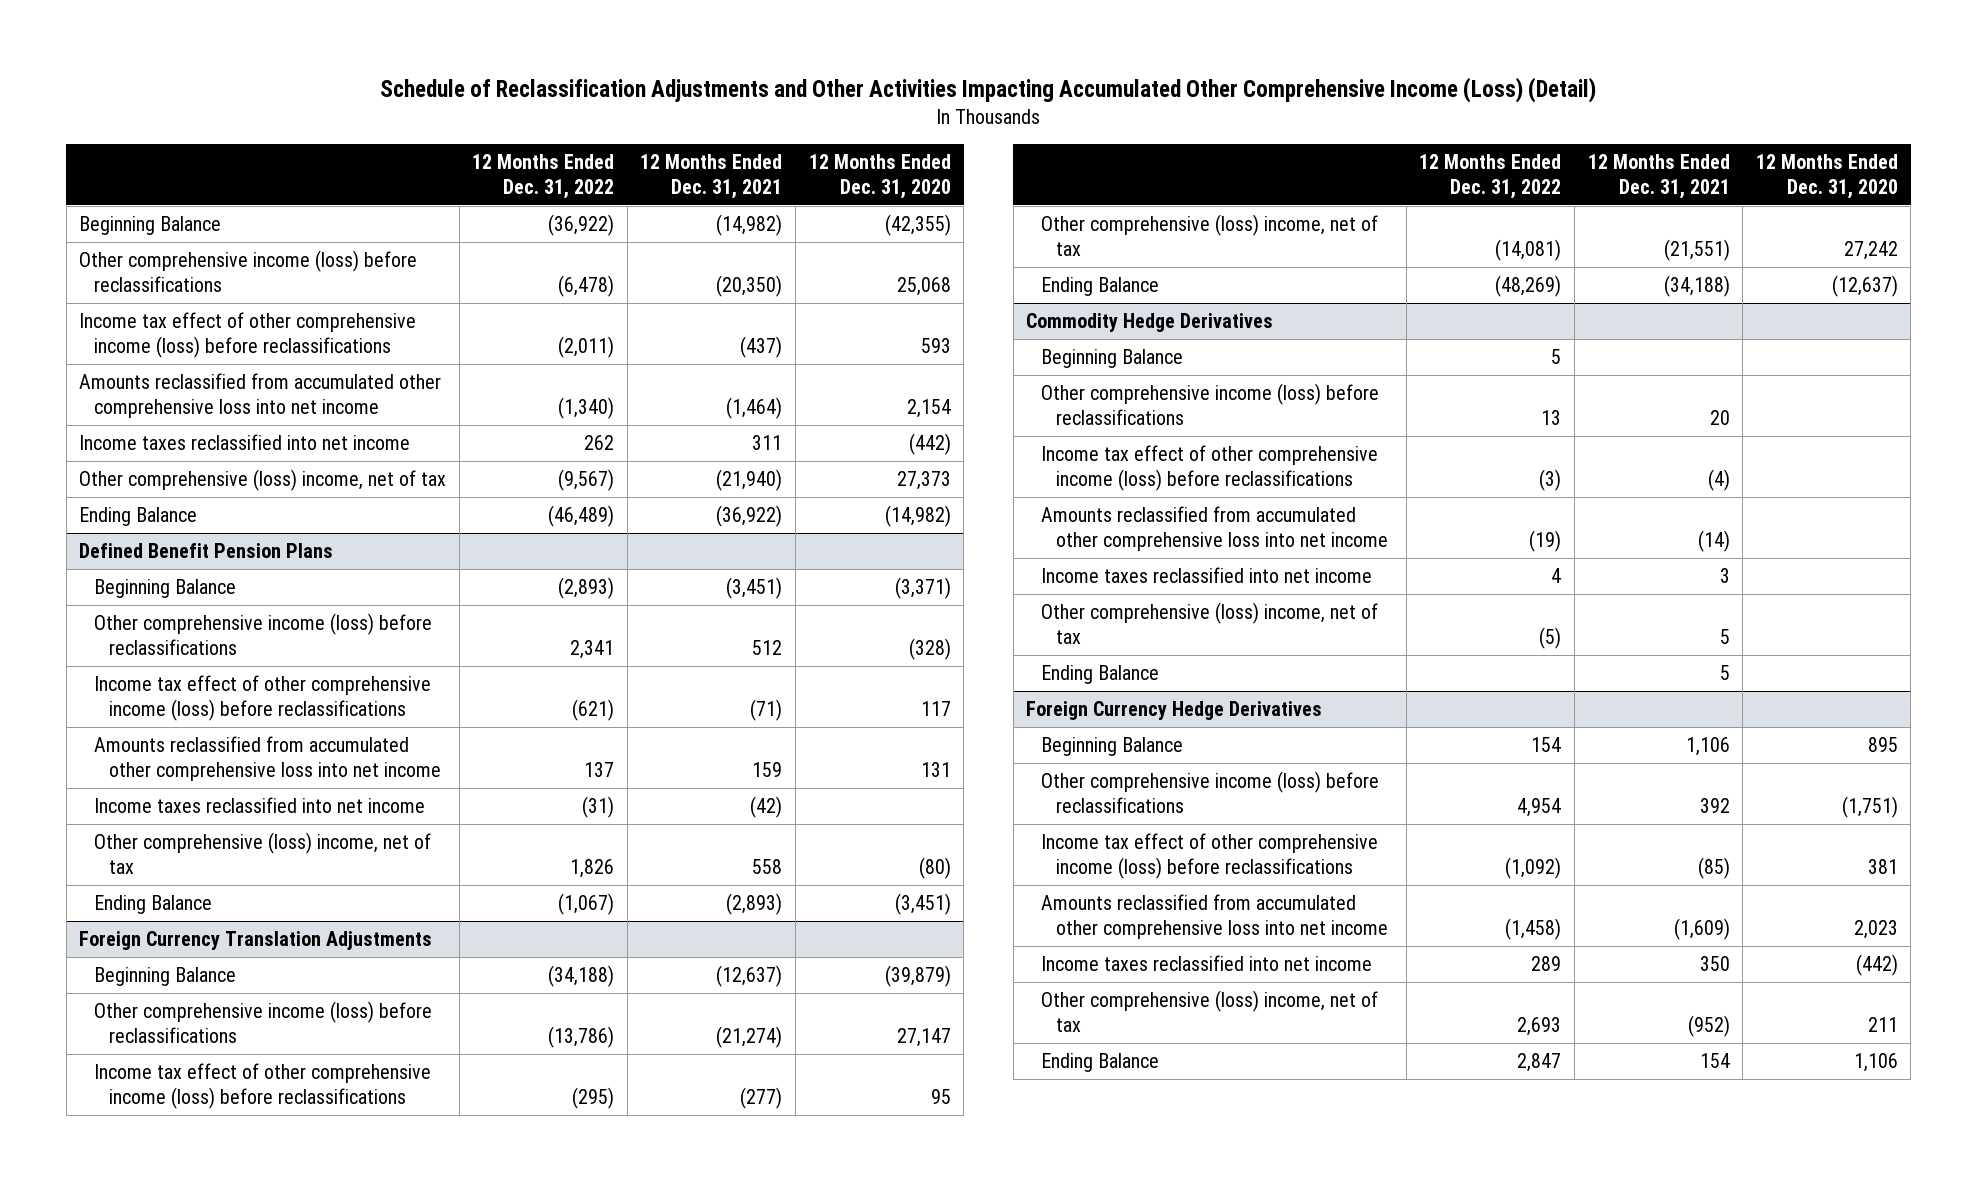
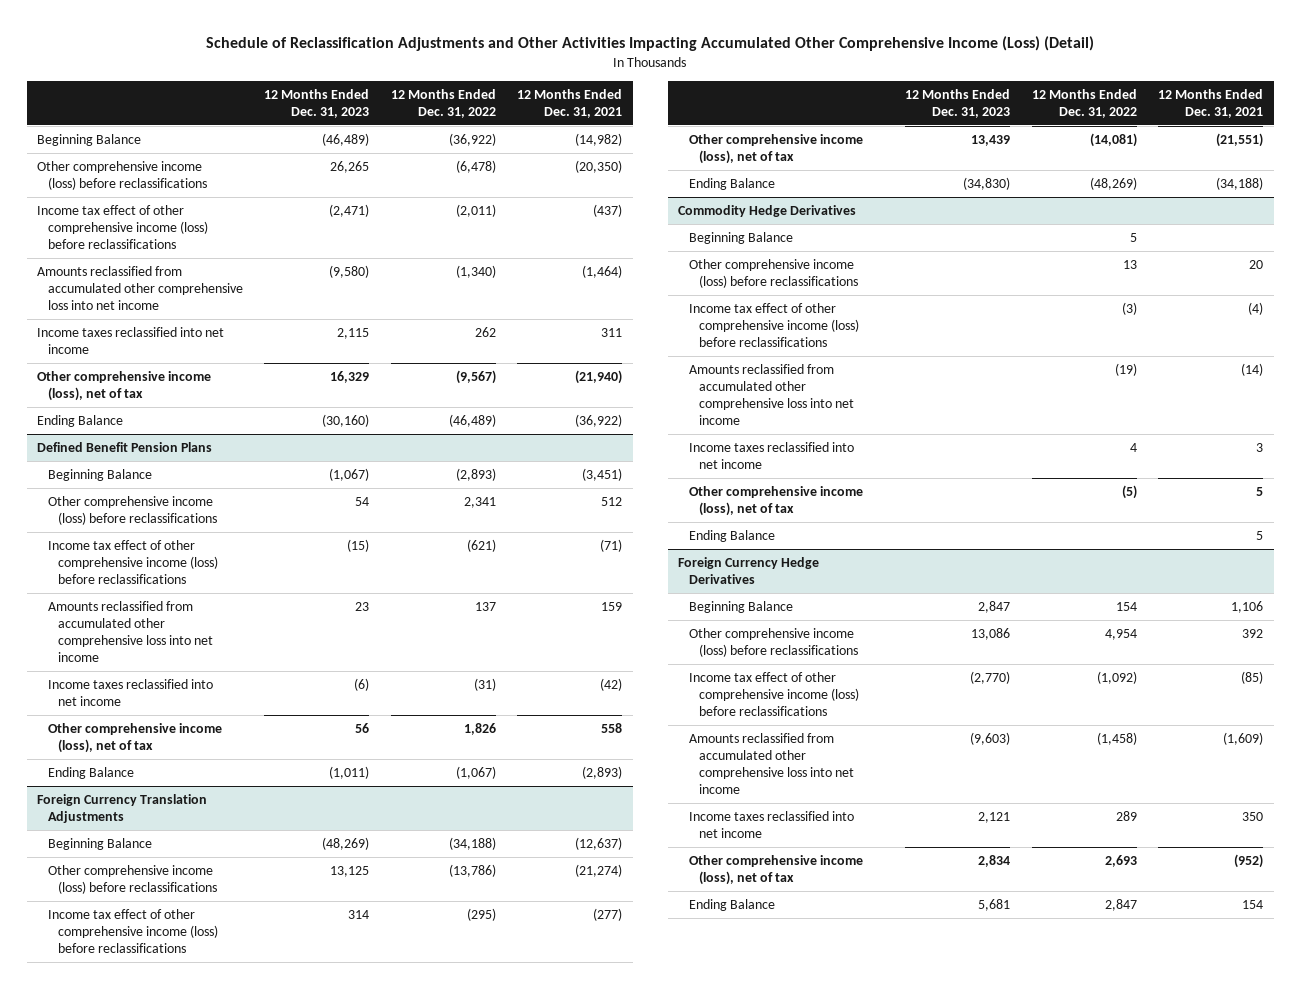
- | 12 Months Ended Dec. 31, 2022 | 12 Months Ended Dec. 31, 2021 | 12 Months Ended Dec. 31, 2020
+ | 12 Months Ended Dec. 31, 2023 | 12 Months Ended Dec. 31, 2022 | 12 Months Ended Dec. 31, 2021
- Other comprehensive (loss) income, net of tax | (9,567) | (21,940) | 27,373
+ Other comprehensive income (loss), net of tax | 16,329 | (9,567) | (21,940)
@ Defined Benefit Pension Plans
- Other comprehensive (loss) income, net of tax | 1,826 | 558 | (80)
+ Other comprehensive income (loss), net of tax | 56 | 1,826 | 558
@ Foreign Currency Translation Adjustments
- Other comprehensive (loss) income, net of tax | (14,081) | (21,551) | 27,242
+ Other comprehensive income (loss), net of tax | 13,439 | (14,081) | (21,551)
@ Commodity Hedge Derivatives
- Other comprehensive (loss) income, net of tax | (5) | 5 |
+ Other comprehensive income (loss), net of tax | | (5) | 5
@ Foreign Currency Hedge Derivatives
- Other comprehensive (loss) income, net of tax | 2,693 | (952) | 211
+ Other comprehensive income (loss), net of tax | 2,834 | 2,693 | (952)

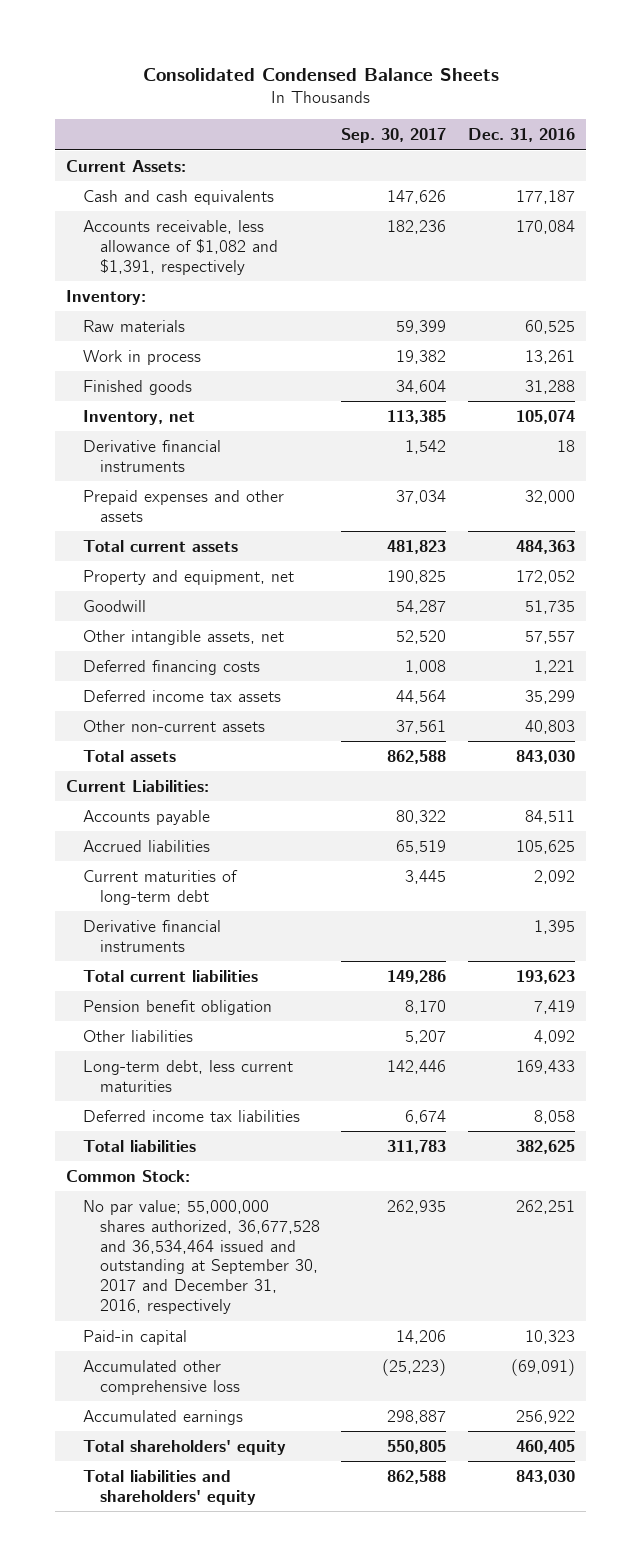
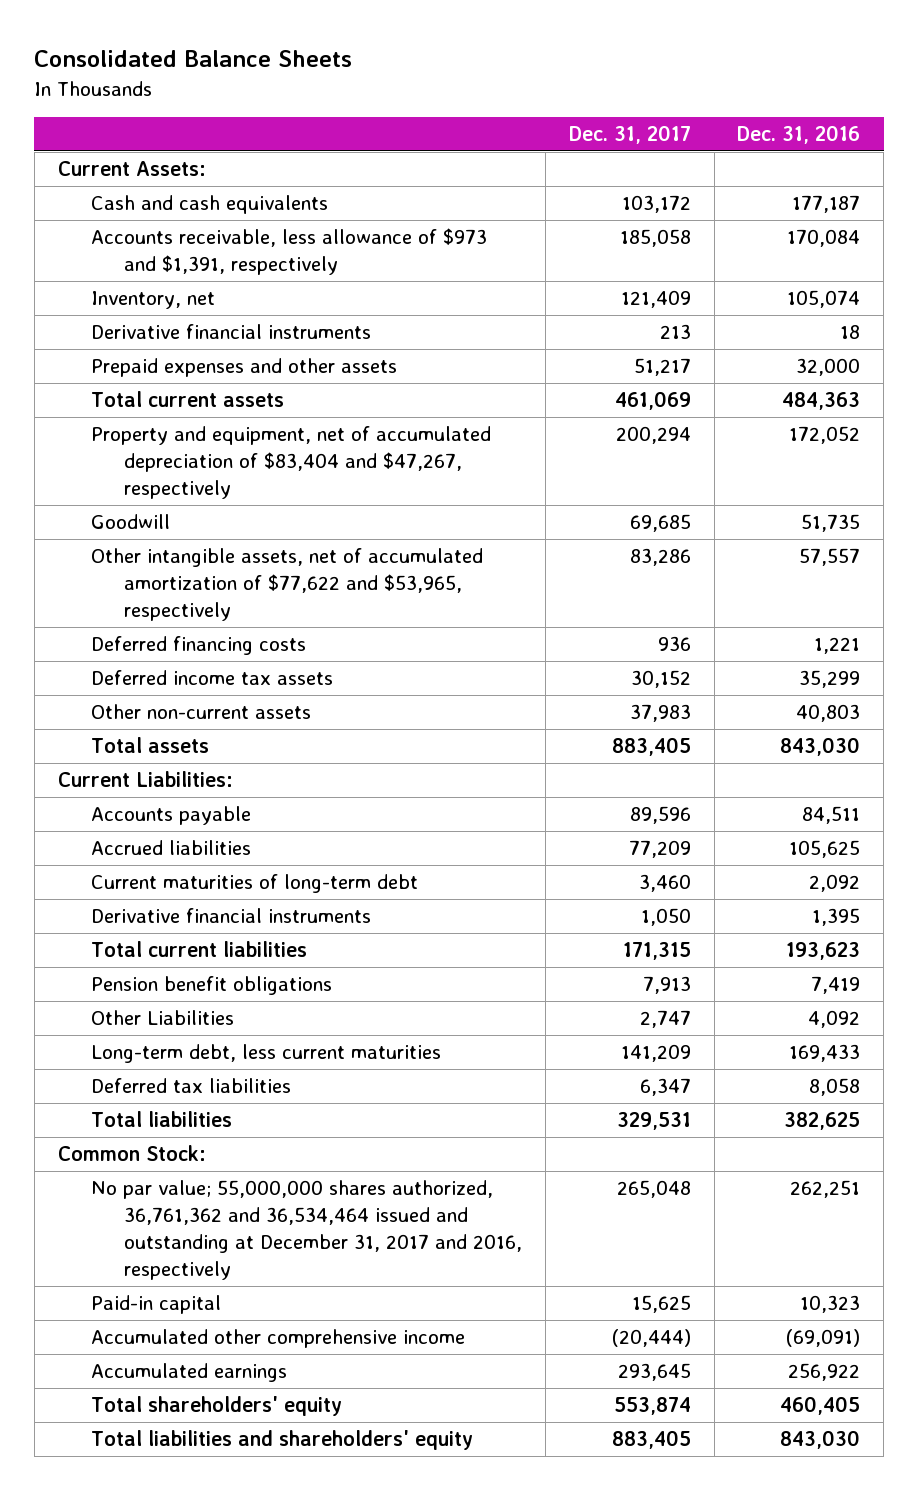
- Consolidated Condensed Balance Sheets
+ Consolidated Balance Sheets
- | Sep. 30, 2017 | Dec. 31, 2016
+ | Dec. 31, 2017 | Dec. 31, 2016
- Accounts receivable, less allowance of $1,082 and $1,391, respectively | 182,236 | 170,084
- Inventory:
- Raw materials | 59,399 | 60,525
- Work in process | 19,382 | 13,261
- Finished goods | 34,604 | 31,288
+ Accounts receivable, less allowance of $973 and $1,391, respectively | 185,058 | 170,084
- Property and equipment, net | 190,825 | 172,052
+ Property and equipment, net of accumulated depreciation of $83,404 and $47,267, respectively | 200,294 | 172,052
- Other intangible assets, net | 52,520 | 57,557
+ Other intangible assets, net of accumulated amortization of $77,622 and $53,965, respectively | 83,286 | 57,557
- Pension benefit obligation | 8,170 | 7,419
- Other liabilities | 5,207 | 4,092
+ Pension benefit obligations | 7,913 | 7,419
+ Other Liabilities | 2,747 | 4,092
- Deferred income tax liabilities | 6,674 | 8,058
+ Deferred tax liabilities | 6,347 | 8,058
- No par value; 55,000,000 shares authorized, 36,677,528 and 36,534,464 issued and outstanding at September 30, 2017 and December 31, 2016, respectively | 262,935 | 262,251
+ No par value; 55,000,000 shares authorized, 36,761,362 and 36,534,464 issued and outstanding at December 31, 2017 and 2016, respectively | 265,048 | 262,251
- Accumulated other comprehensive loss | (25,223) | (69,091)
+ Accumulated other comprehensive income | (20,444) | (69,091)

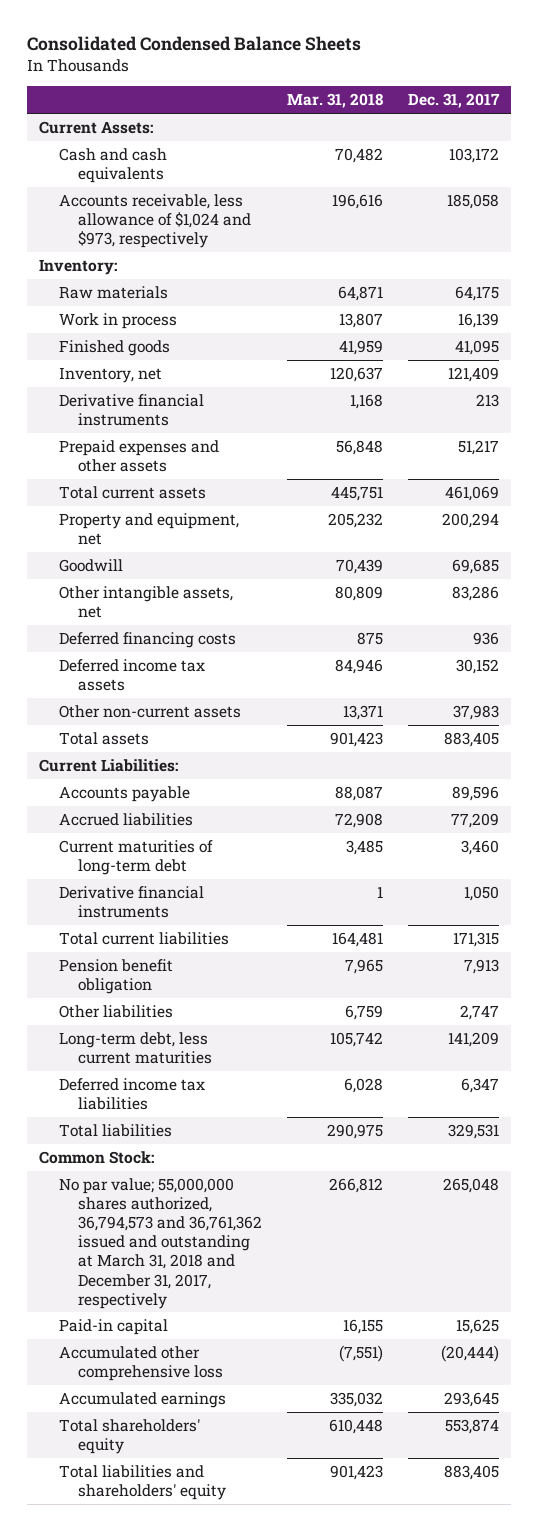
- Consolidated Balance Sheets
+ Consolidated Condensed Balance Sheets
- | Dec. 31, 2017 | Dec. 31, 2016
+ | Mar. 31, 2018 | Dec. 31, 2017
- Accounts receivable, less allowance of $973 and $1,391, respectively | 185,058 | 170,084
+ Accounts receivable, less allowance of $1,024 and $973, respectively | 196,616 | 185,058
+ Inventory:
+ Raw materials | 64,871 | 64,175
+ Work in process | 13,807 | 16,139
+ Finished goods | 41,959 | 41,095
- Property and equipment, net of accumulated depreciation of $83,404 and $47,267, respectively | 200,294 | 172,052
+ Property and equipment, net | 205,232 | 200,294
- Other intangible assets, net of accumulated amortization of $77,622 and $53,965, respectively | 83,286 | 57,557
+ Other intangible assets, net | 80,809 | 83,286
- Pension benefit obligations | 7,913 | 7,419
- Other Liabilities | 2,747 | 4,092
+ Pension benefit obligation | 7,965 | 7,913
+ Other liabilities | 6,759 | 2,747
- Deferred tax liabilities | 6,347 | 8,058
+ Deferred income tax liabilities | 6,028 | 6,347
- No par value; 55,000,000 shares authorized, 36,761,362 and 36,534,464 issued and outstanding at December 31, 2017 and 2016, respectively | 265,048 | 262,251
+ No par value; 55,000,000 shares authorized, 36,794,573 and 36,761,362 issued and outstanding at March 31, 2018 and December 31, 2017, respectively | 266,812 | 265,048
- Accumulated other comprehensive income | (20,444) | (69,091)
+ Accumulated other comprehensive loss | (7,551) | (20,444)

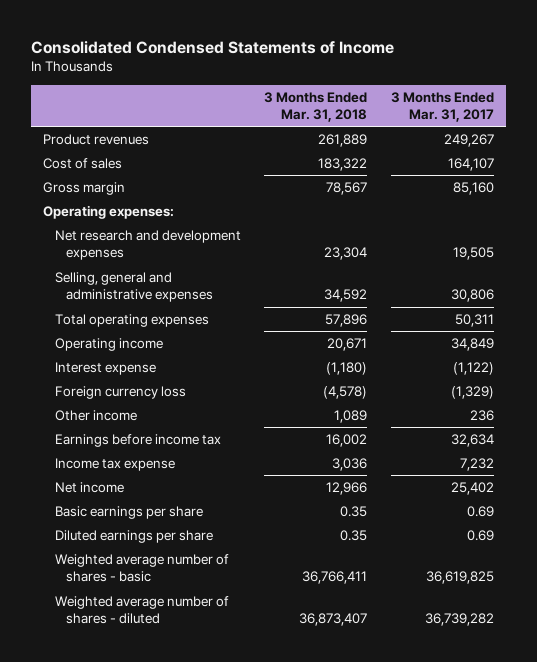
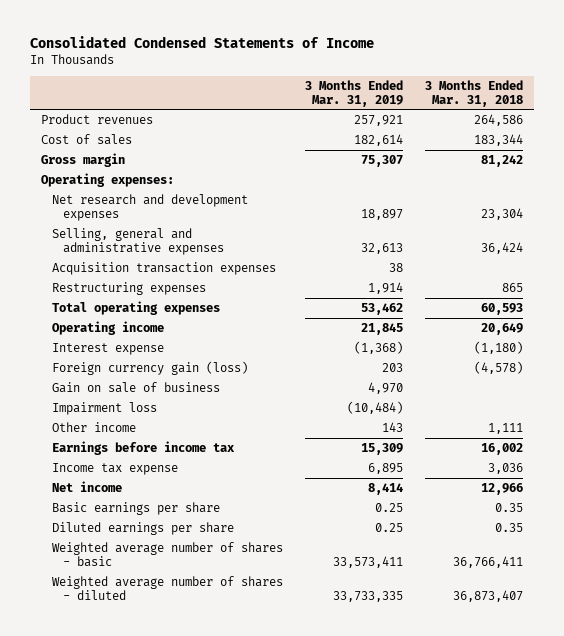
- | 3 Months Ended Mar. 31, 2018 | 3 Months Ended Mar. 31, 2017
+ | 3 Months Ended Mar. 31, 2019 | 3 Months Ended Mar. 31, 2018
- Product revenues | 261,889 | 249,267
- Cost of sales | 183,322 | 164,107
- Gross margin | 78,567 | 85,160
+ Product revenues | 257,921 | 264,586
+ Cost of sales | 182,614 | 183,344
+ Gross margin | 75,307 | 81,242
- Selling, general and administrative expenses | 34,592 | 30,806
- Total operating expenses | 57,896 | 50,311
- Operating income | 20,671 | 34,849
+ Selling, general and administrative expenses | 32,613 | 36,424
+ Acquisition transaction expenses | 38 |
+ Restructuring expenses | 1,914 | 865
+ Total operating expenses | 53,462 | 60,593
+ Operating income | 21,845 | 20,649
- Foreign currency loss | (4,578) | (1,329)
- Other income | 1,089 | 236
+ Foreign currency gain (loss) | 203 | (4,578)
+ Gain on sale of business | 4,970 |
+ Impairment loss | (10,484) |
+ Other income | 143 | 1,111

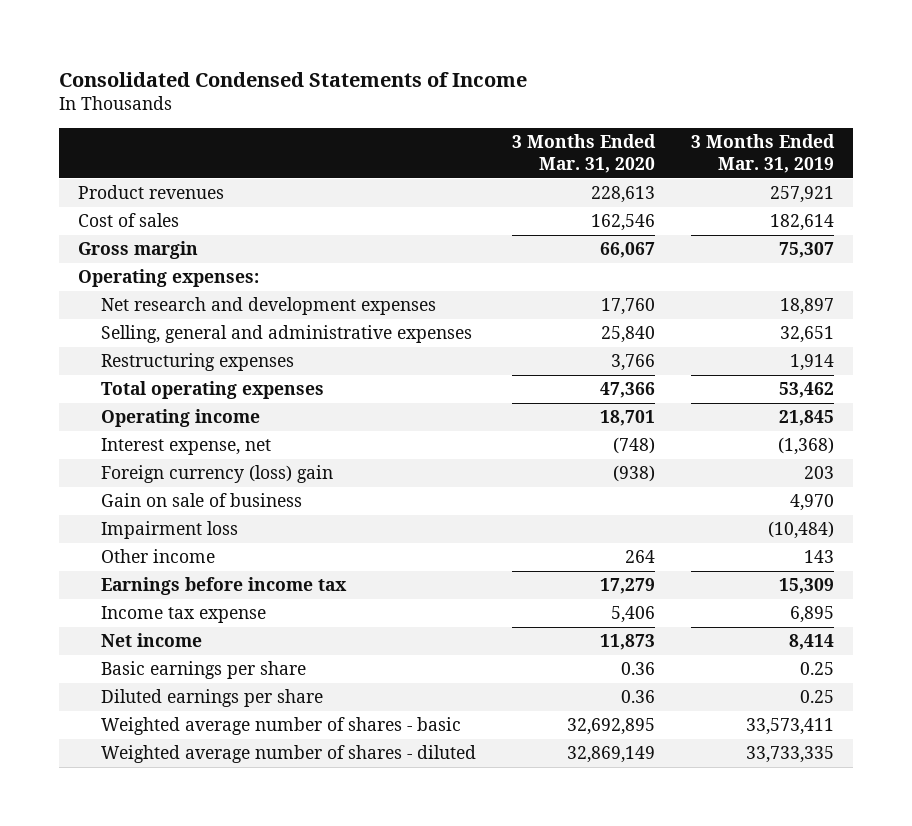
- | 3 Months Ended Mar. 31, 2019 | 3 Months Ended Mar. 31, 2018
+ | 3 Months Ended Mar. 31, 2020 | 3 Months Ended Mar. 31, 2019
- Selling, general and administrative expenses | 32,613 | 36,424
- Acquisition transaction expenses | 38 |
+ Selling, general and administrative expenses | 25,840 | 32,651
- Interest expense | (1,368) | (1,180)
- Foreign currency gain (loss) | 203 | (4,578)
+ Interest expense, net | (748) | (1,368)
+ Foreign currency (loss) gain | (938) | 203

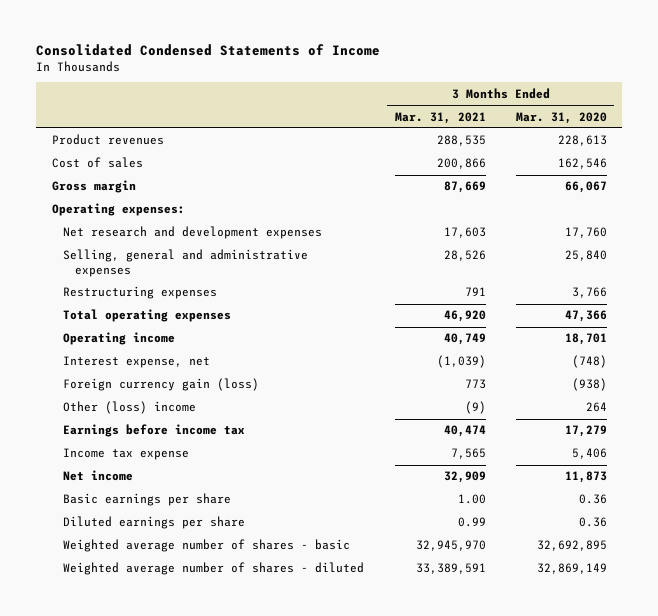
- | 3 Months Ended Mar. 31, 2020 | 3 Months Ended Mar. 31, 2019
+ | 3 Months Ended Mar. 31, 2021 | 3 Months Ended Mar. 31, 2020
- Foreign currency (loss) gain | (938) | 203
- Gain on sale of business | | 4,970
- Impairment loss | | (10,484)
- Other income | 264 | 143
+ Foreign currency gain (loss) | 773 | (938)
+ Other (loss) income | (9) | 264

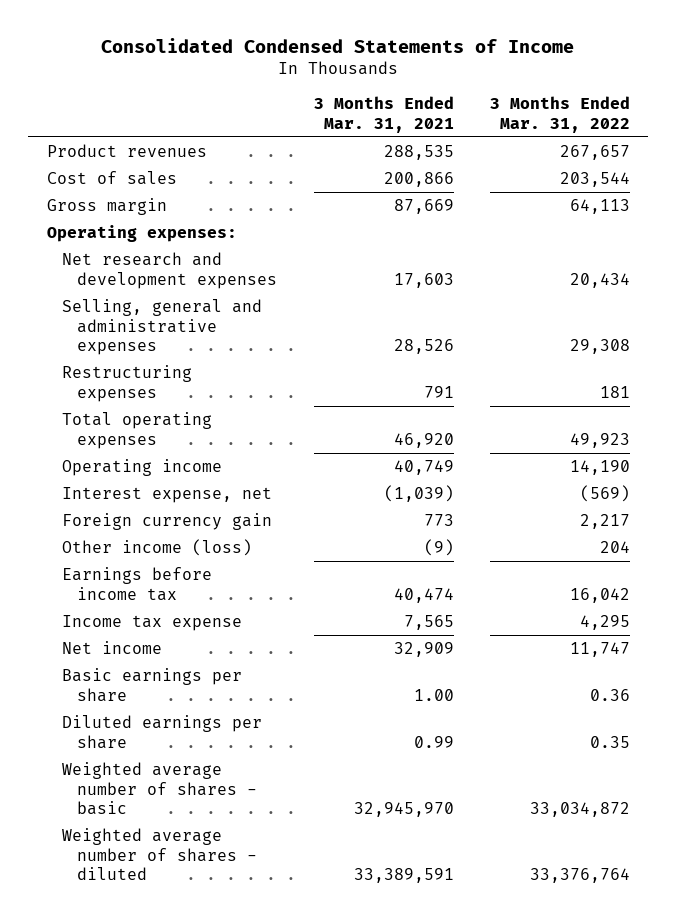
- | 3 Months Ended Mar. 31, 2021 | 3 Months Ended Mar. 31, 2020
+ | 3 Months Ended Mar. 31, 2021 | 3 Months Ended Mar. 31, 2022
- Foreign currency gain (loss) | 773 | (938)
- Other (loss) income | (9) | 264
+ Foreign currency gain | 773 | 2,217
+ Other income (loss) | (9) | 204

